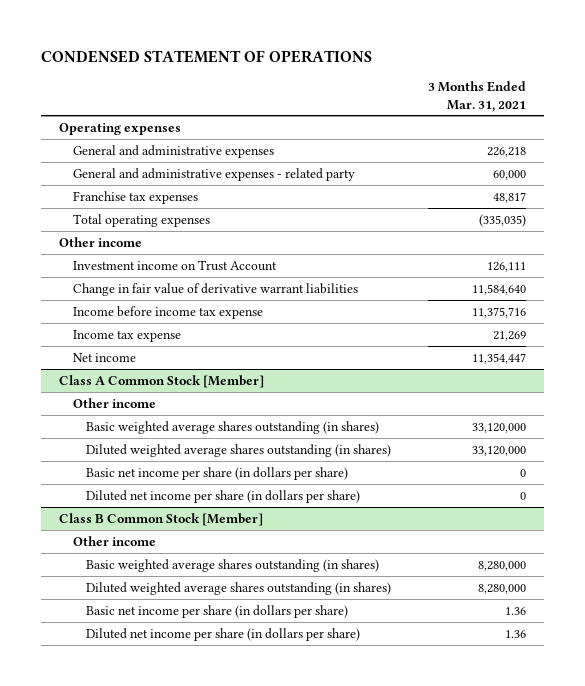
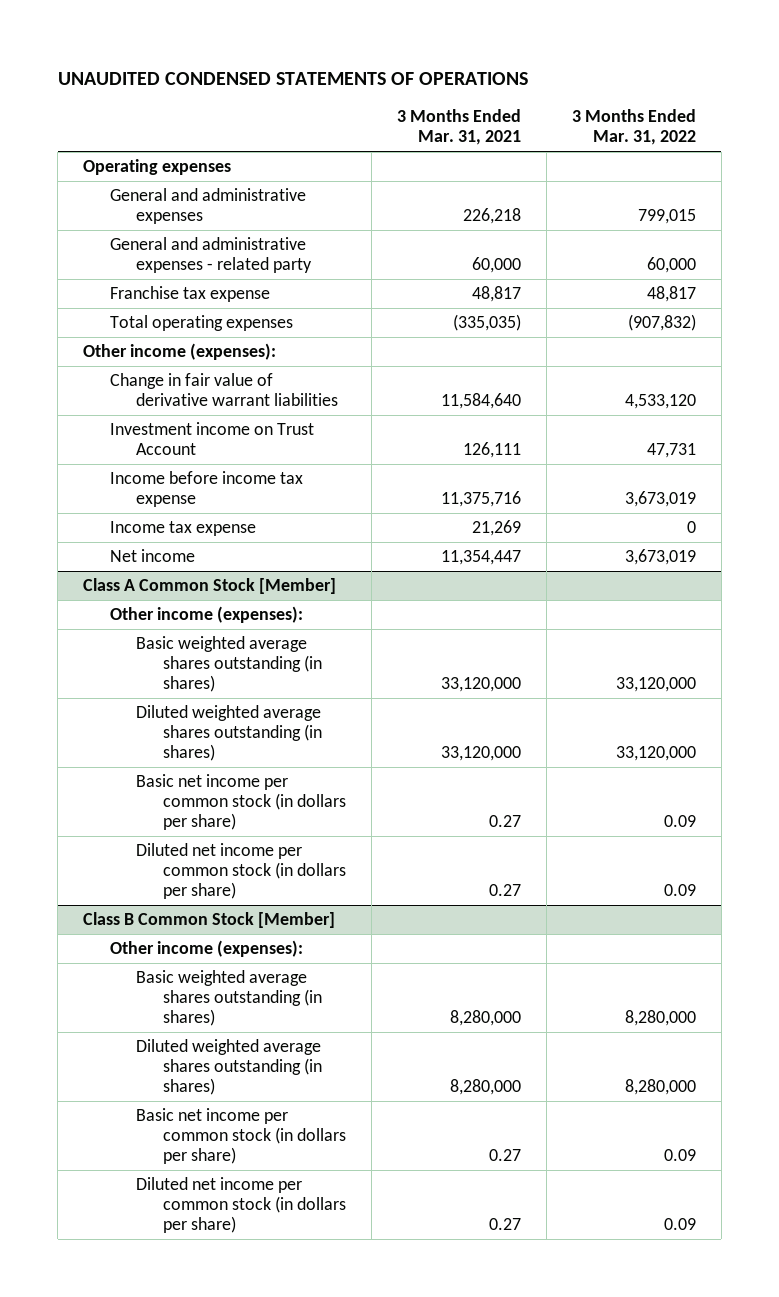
- CONDENSED STATEMENT OF OPERATIONS
+ UNAUDITED CONDENSED STATEMENTS OF OPERATIONS
- | 3 Months Ended Mar. 31, 2021
+ | 3 Months Ended Mar. 31, 2021 | 3 Months Ended Mar. 31, 2022
- Franchise tax expenses | 48,817
+ Franchise tax expense | 48,817 | 48,817
- Other income
+ Other income (expenses):
moved down: Investment income on Trust Account | 126,111 | 47,731
@ Class A Common Stock [Member]
- Other income
+ Other income (expenses):
- Basic net income per share (in dollars per share) | 0
- Diluted net income per share (in dollars per share) | 0
+ Basic net income per common stock (in dollars per share) | 0.27 | 0.09
+ Diluted net income per common stock (in dollars per share) | 0.27 | 0.09
@ Class B Common Stock [Member]
- Other income
+ Other income (expenses):
- Basic net income per share (in dollars per share) | 1.36
- Diluted net income per share (in dollars per share) | 1.36
+ Basic net income per common stock (in dollars per share) | 0.27 | 0.09
+ Diluted net income per common stock (in dollars per share) | 0.27 | 0.09

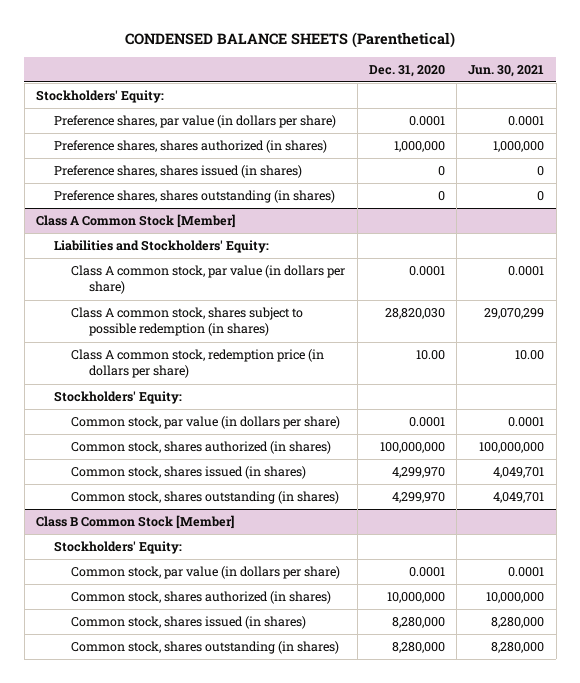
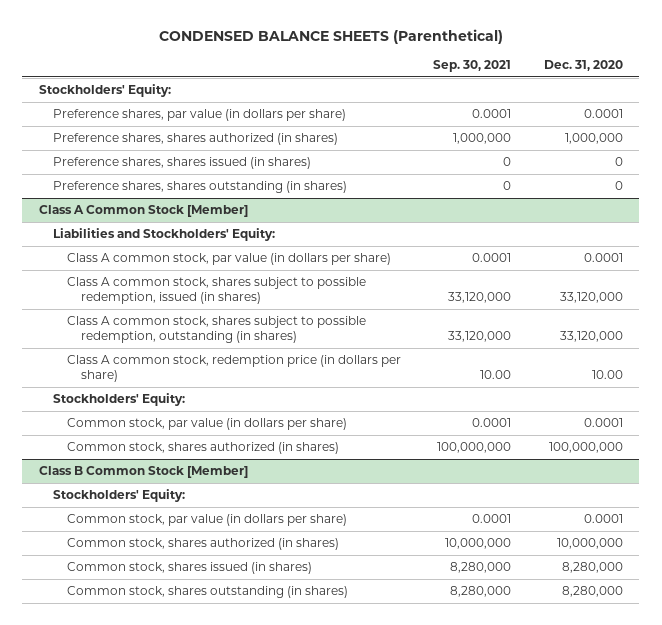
- | Dec. 31, 2020 | Jun. 30, 2021
+ | Sep. 30, 2021 | Dec. 31, 2020
@ Class A Common Stock [Member]
- Class A common stock, shares subject to possible redemption (in shares) | 28,820,030 | 29,070,299
+ Class A common stock, shares subject to possible redemption, issued (in shares) | 33,120,000 | 33,120,000
+ Class A common stock, shares subject to possible redemption, outstanding (in shares) | 33,120,000 | 33,120,000
- Common stock, shares issued (in shares) | 4,299,970 | 4,049,701
- Common stock, shares outstanding (in shares) | 4,299,970 | 4,049,701

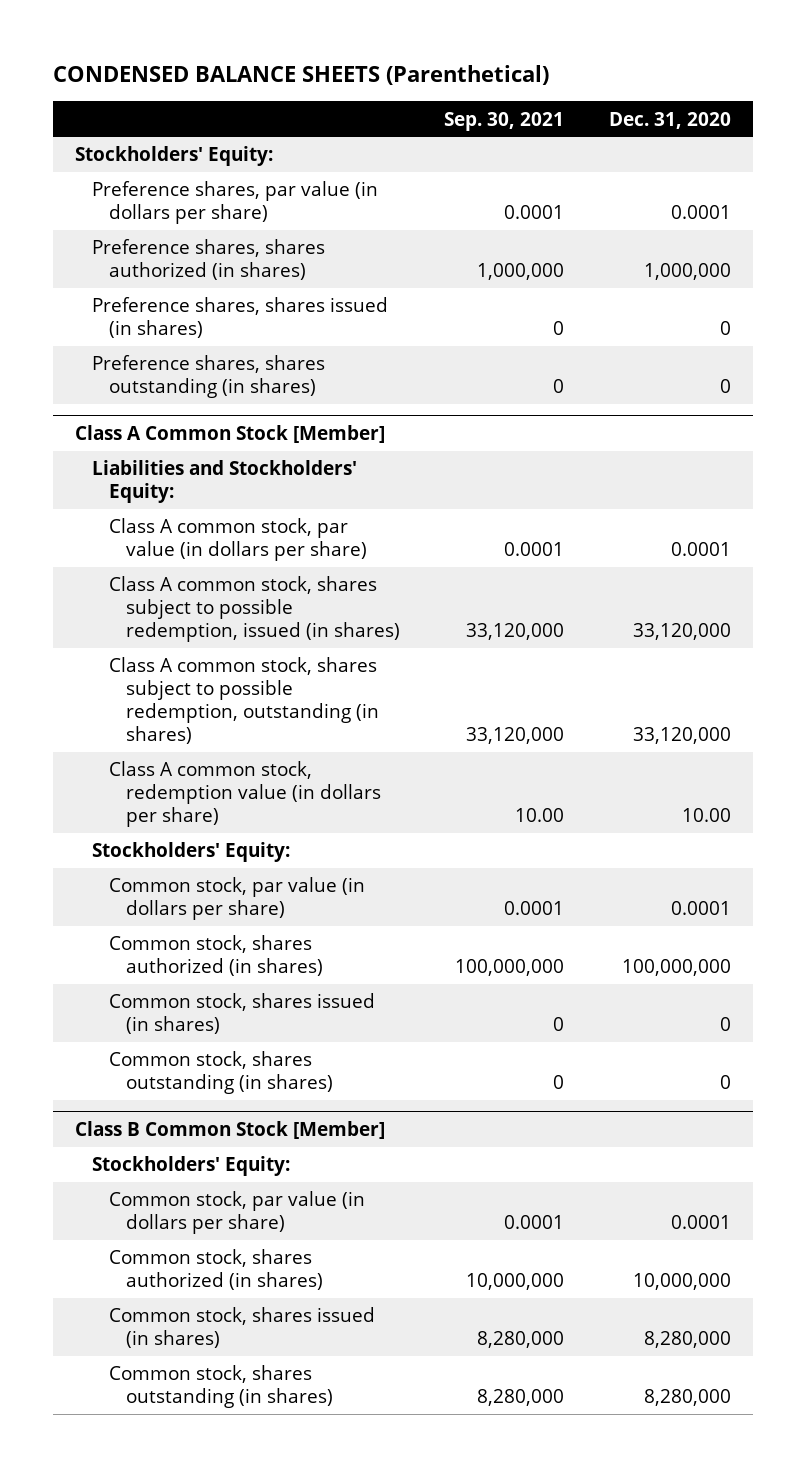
@ Class A Common Stock [Member]
- Class A common stock, redemption price (in dollars per share) | 10.00 | 10.00
+ Class A common stock, redemption value (in dollars per share) | 10.00 | 10.00
+ Common stock, shares issued (in shares) | 0 | 0
+ Common stock, shares outstanding (in shares) | 0 | 0

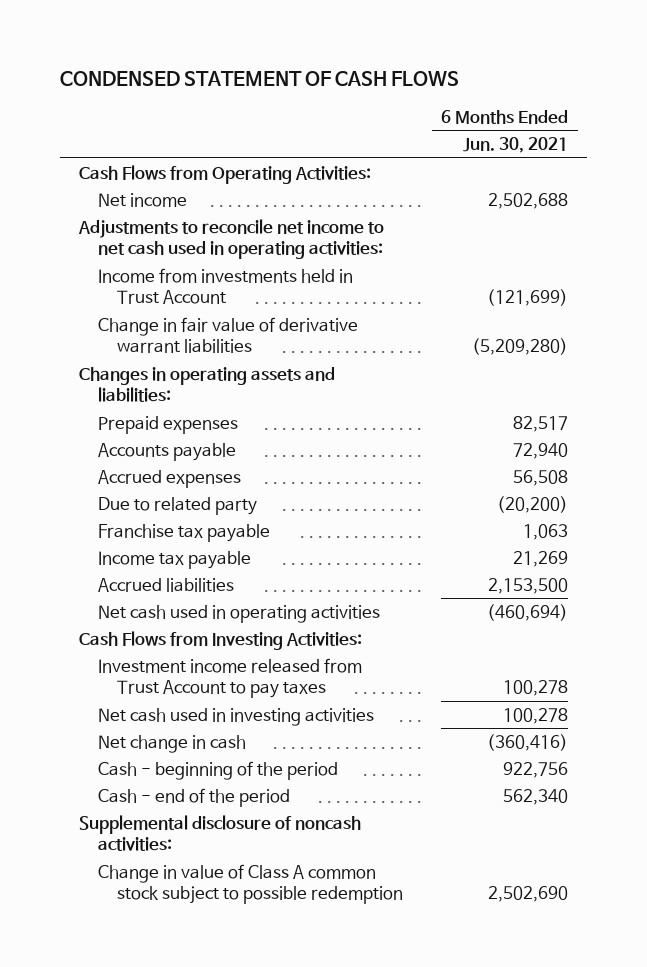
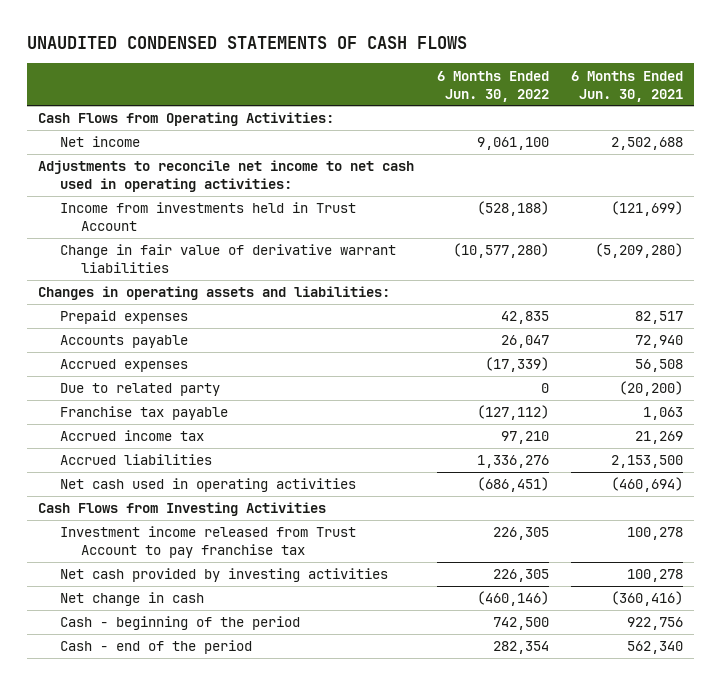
- CONDENSED STATEMENT OF CASH FLOWS
+ UNAUDITED CONDENSED STATEMENTS OF CASH FLOWS
- | 6 Months Ended Jun. 30, 2021
+ | 6 Months Ended Jun. 30, 2022 | 6 Months Ended Jun. 30, 2021
- Income tax payable | 21,269
+ Accrued income tax | 97,210 | 21,269
- Cash Flows from Investing Activities:
- Investment income released from Trust Account to pay taxes | 100,278
- Net cash used in investing activities | 100,278
+ Cash Flows from Investing Activities
+ Investment income released from Trust Account to pay franchise tax | 226,305 | 100,278
+ Net cash provided by investing activities | 226,305 | 100,278
- Supplemental disclosure of noncash activities:
- Change in value of Class A common stock subject to possible redemption | 2,502,690

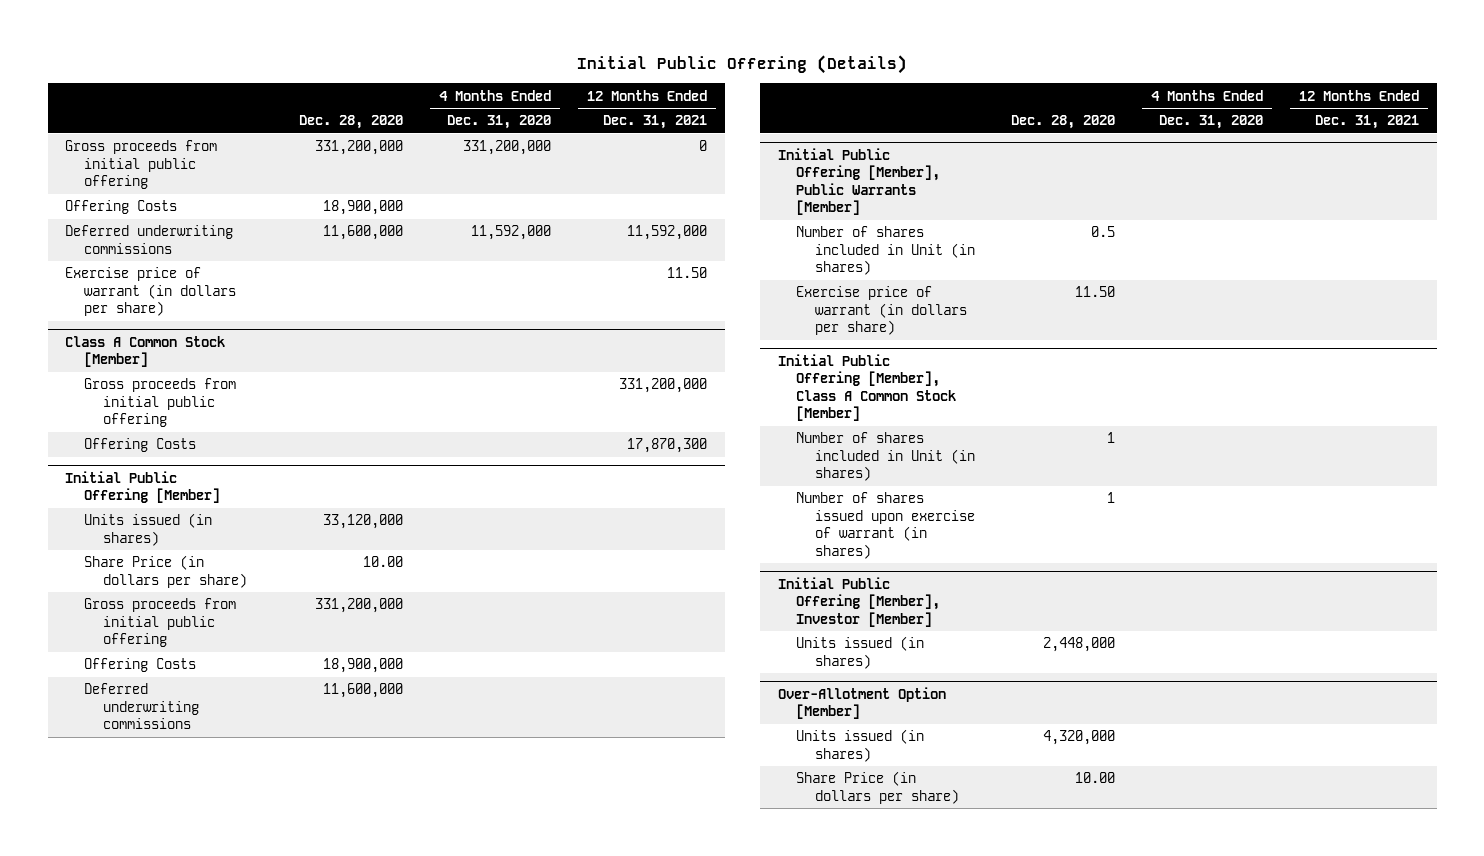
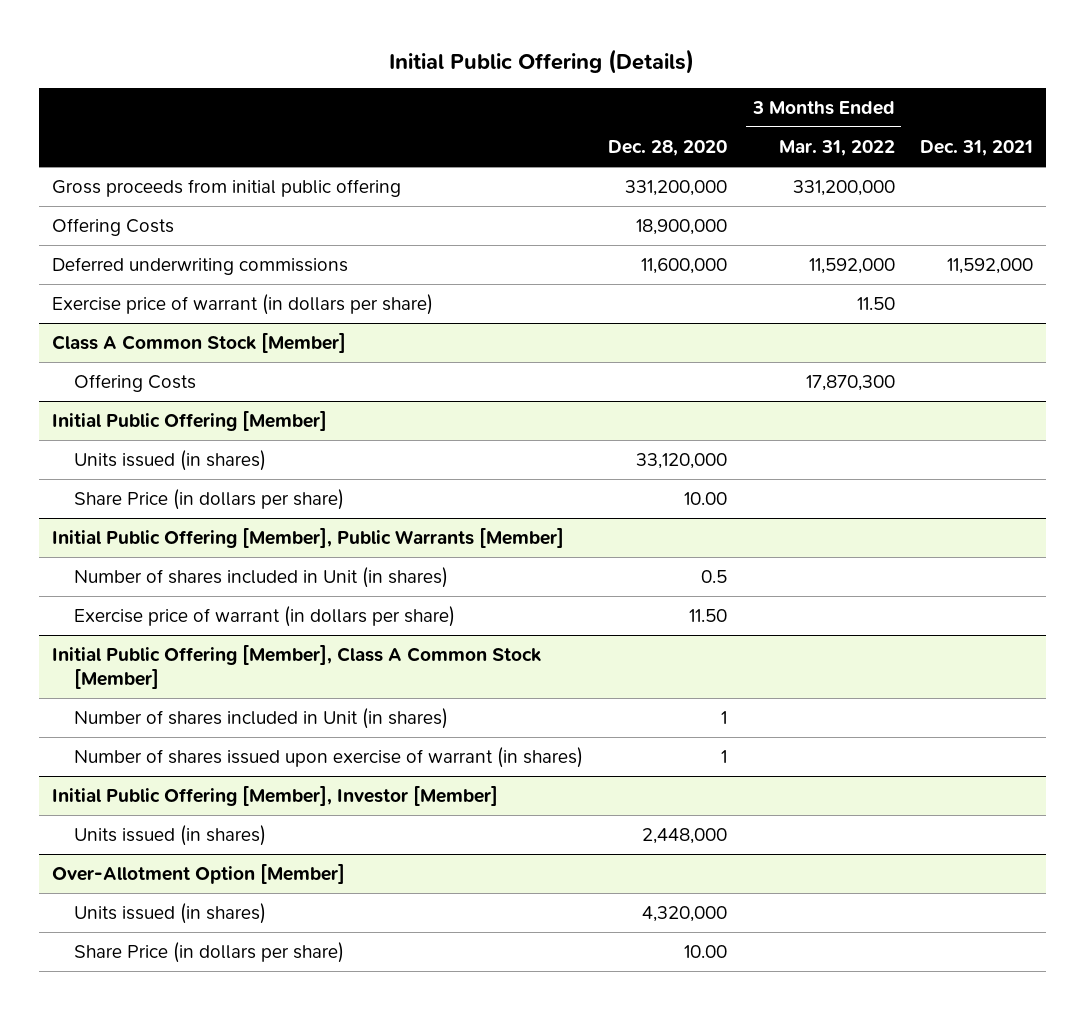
- | Dec. 28, 2020 | 4 Months Ended Dec. 31, 2020 | 12 Months Ended Dec. 31, 2021
+ | Dec. 28, 2020 | 3 Months Ended Mar. 31, 2022 | Dec. 31, 2021
@ Class A Common Stock [Member]
- Gross proceeds from initial public offering | | | 331,200,000
@ Initial Public Offering [Member]
- Gross proceeds from initial public offering | 331,200,000 | |
- Offering Costs | 18,900,000 | |
- Deferred underwriting commissions | 11,600,000 | |

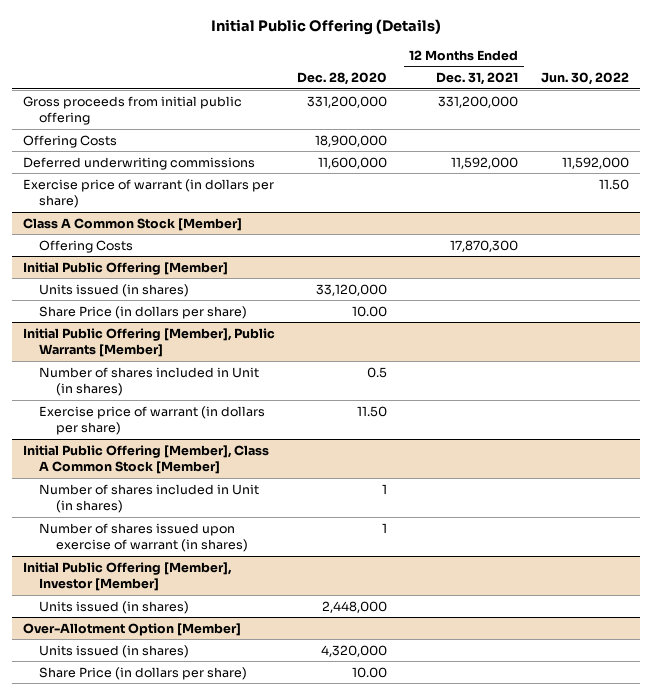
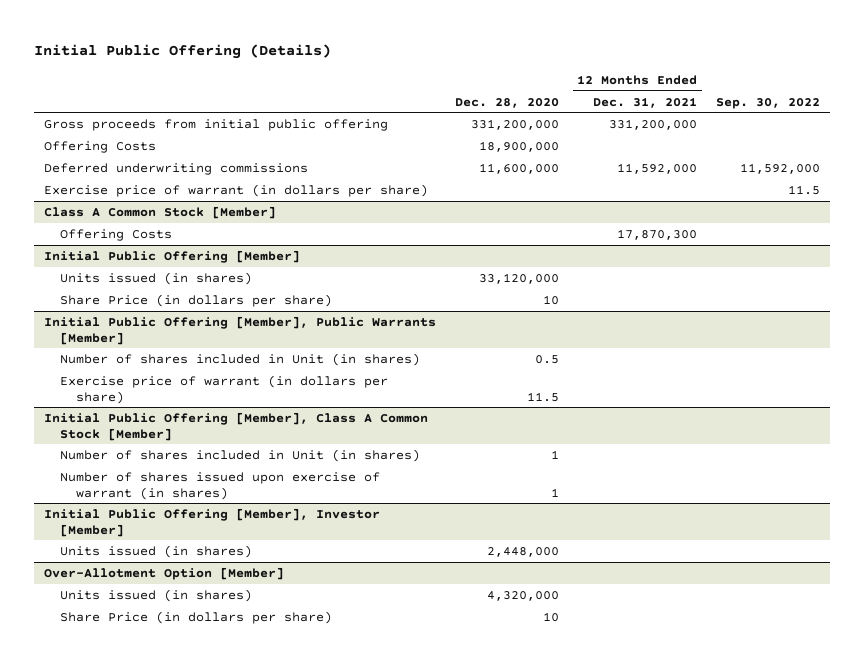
- | Dec. 28, 2020 | 12 Months Ended Dec. 31, 2021 | Jun. 30, 2022
+ | Dec. 28, 2020 | 12 Months Ended Dec. 31, 2021 | Sep. 30, 2022
@ Initial Public Offering [Member]
- Share Price (in dollars per share) | 10.00 | |
+ Share Price (in dollars per share) | 10 | |
@ Initial Public Offering [Member], Public Warrants [Member]
- Exercise price of warrant (in dollars per share) | 11.50 | |
+ Exercise price of warrant (in dollars per share) | 11.5 | |
@ Over-Allotment Option [Member]
- Share Price (in dollars per share) | 10.00 | |
+ Share Price (in dollars per share) | 10 | |

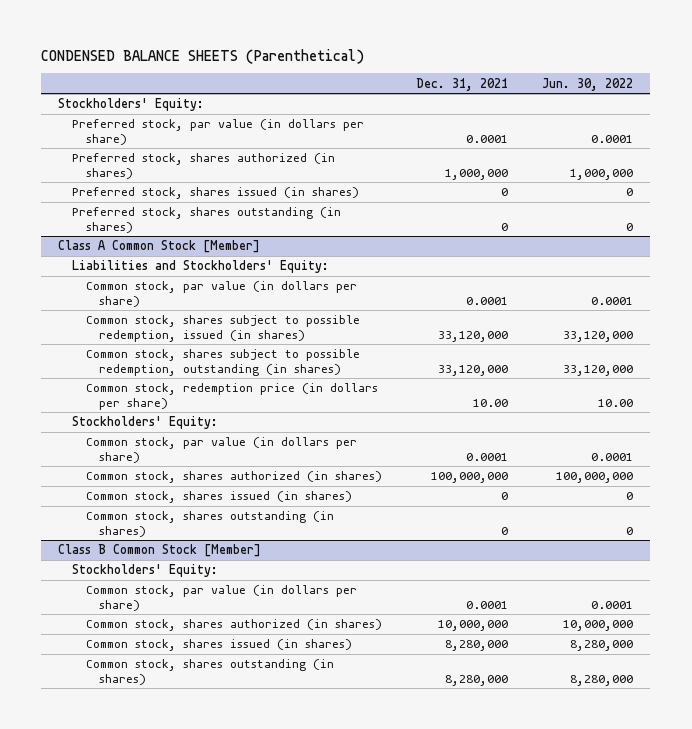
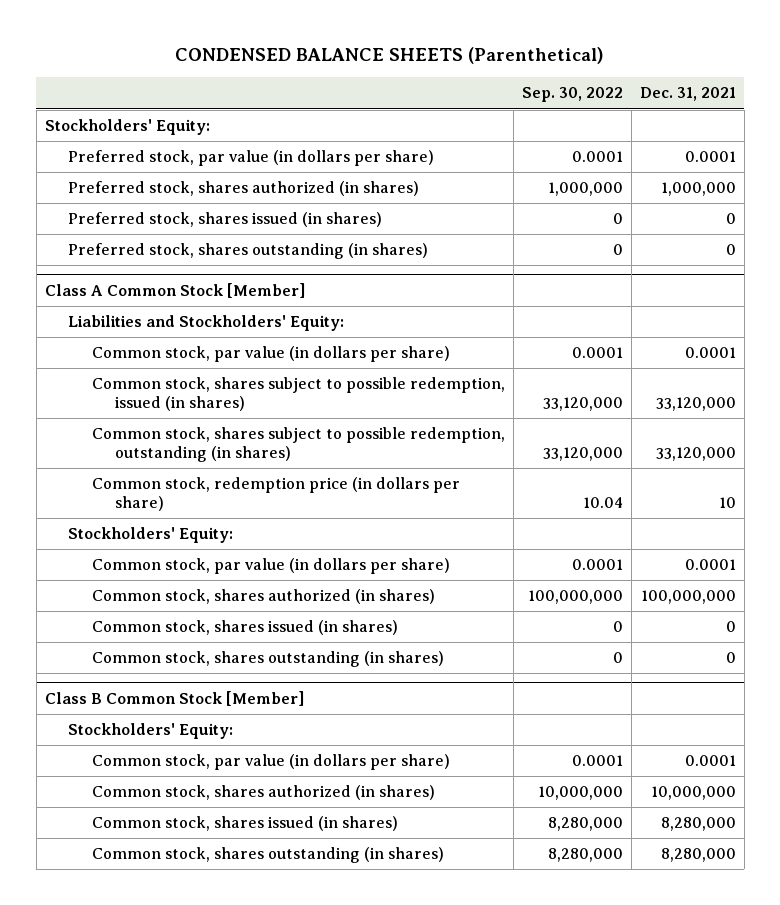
- | Dec. 31, 2021 | Jun. 30, 2022
+ | Sep. 30, 2022 | Dec. 31, 2021
@ Class A Common Stock [Member]
- Common stock, redemption price (in dollars per share) | 10.00 | 10.00
+ Common stock, redemption price (in dollars per share) | 10.04 | 10

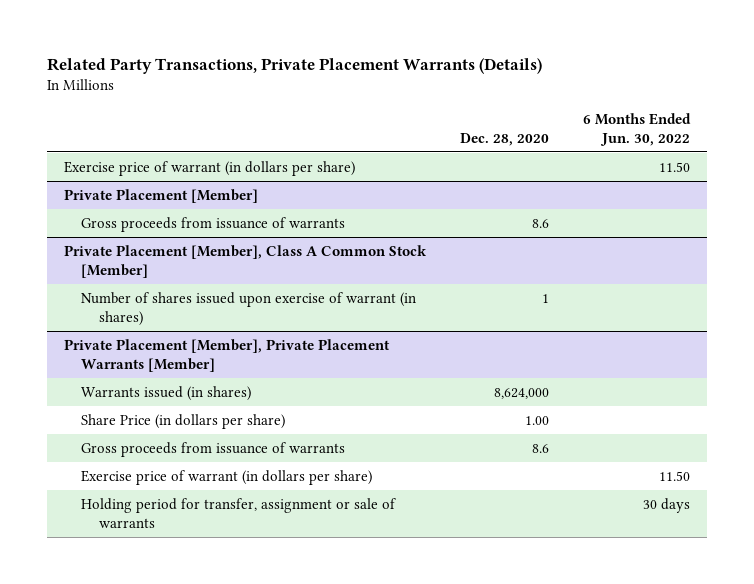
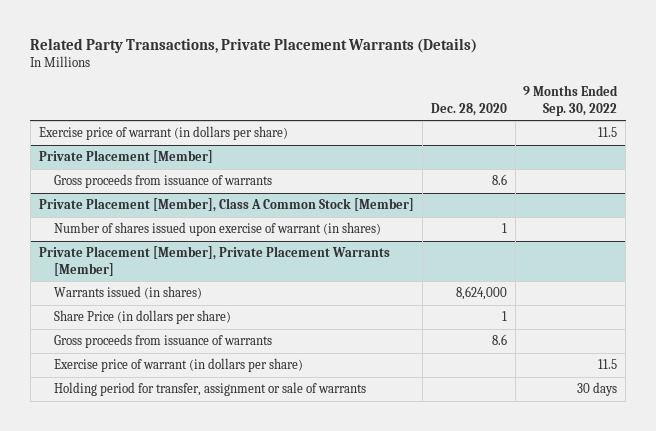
- | Dec. 28, 2020 | 6 Months Ended Jun. 30, 2022
+ | Dec. 28, 2020 | 9 Months Ended Sep. 30, 2022
@ Private Placement [Member], Private Placement Warrants [Member]
- Share Price (in dollars per share) | 1.00 |
+ Share Price (in dollars per share) | 1 |

